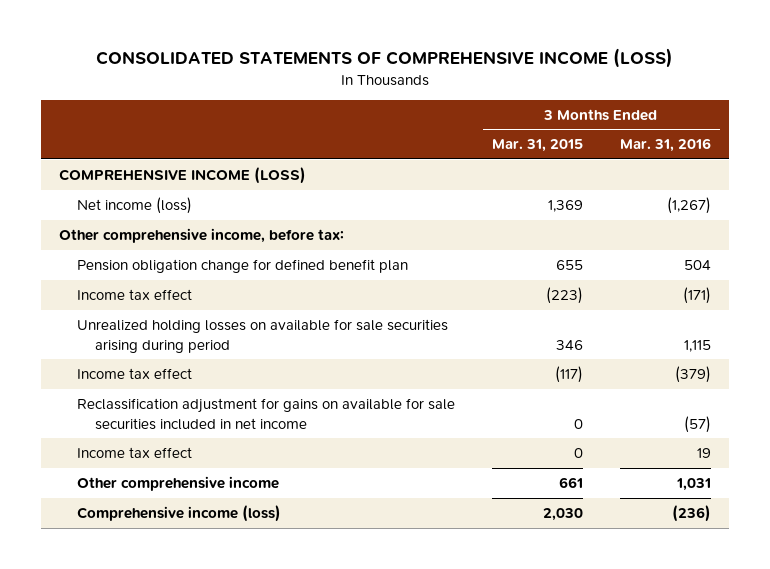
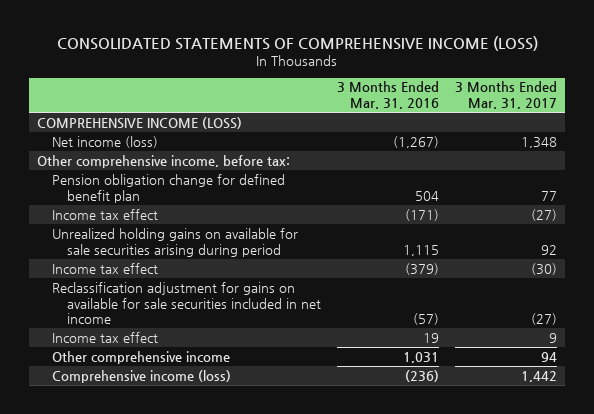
- | 3 Months Ended Mar. 31, 2015 | 3 Months Ended Mar. 31, 2016
+ | 3 Months Ended Mar. 31, 2016 | 3 Months Ended Mar. 31, 2017
- Unrealized holding losses on available for sale securities arising during period | 346 | 1,115
+ Unrealized holding gains on available for sale securities arising during period | 1,115 | 92

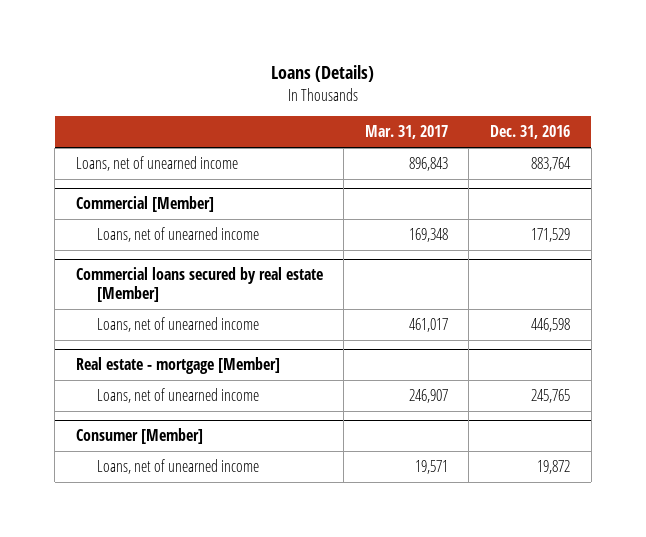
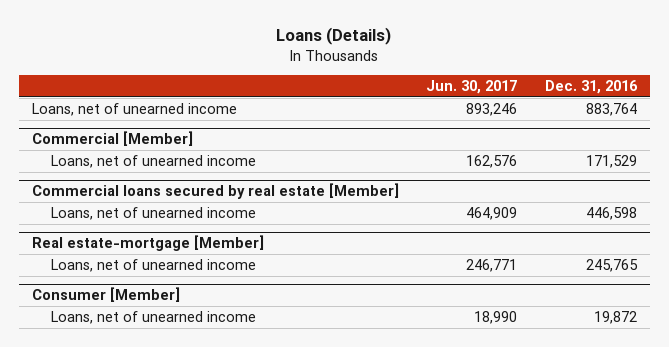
- | Mar. 31, 2017 | Dec. 31, 2016
+ | Jun. 30, 2017 | Dec. 31, 2016
- Real estate - mortgage [Member]
+ Real estate-mortgage [Member]

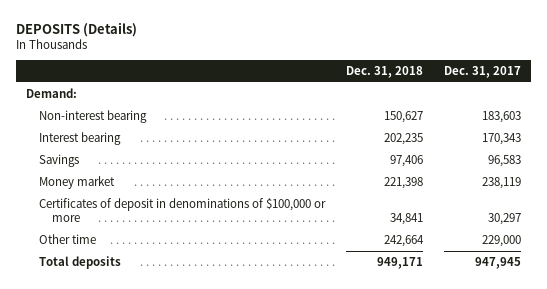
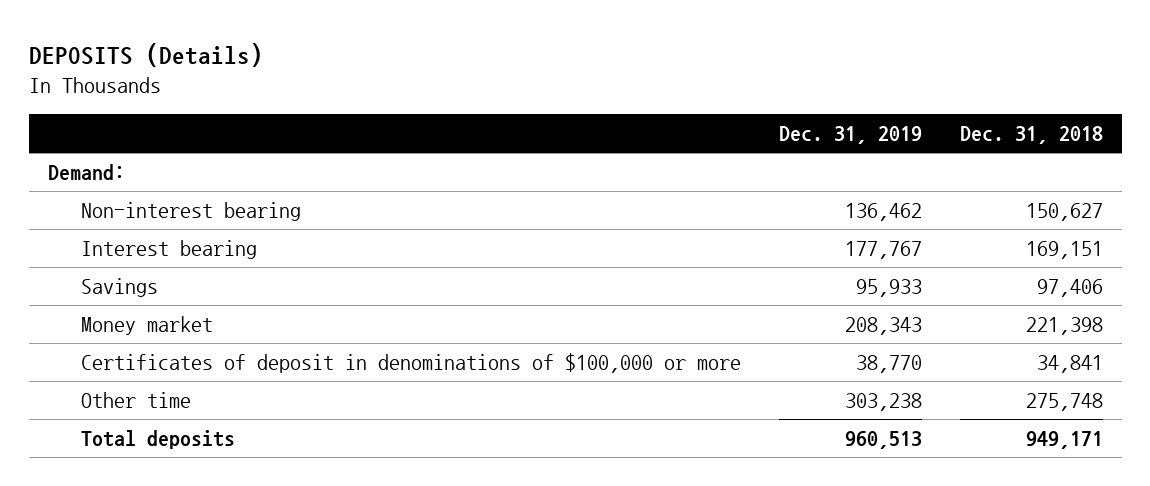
- | Dec. 31, 2018 | Dec. 31, 2017
+ | Dec. 31, 2019 | Dec. 31, 2018
- Interest bearing | 202,235 | 170,343
+ Interest bearing | 177,767 | 169,151
- Other time | 242,664 | 229,000
+ Other time | 303,238 | 275,748

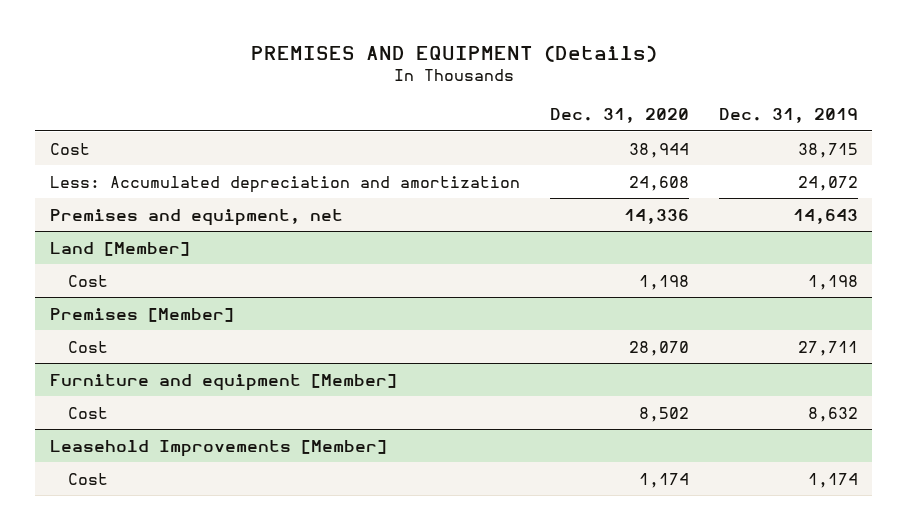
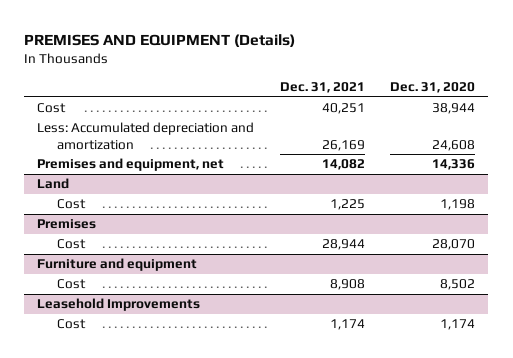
- | Dec. 31, 2020 | Dec. 31, 2019
+ | Dec. 31, 2021 | Dec. 31, 2020
- Land [Member]
+ Land
- Premises [Member]
+ Premises
- Furniture and equipment [Member]
+ Furniture and equipment
- Leasehold Improvements [Member]
+ Leasehold Improvements

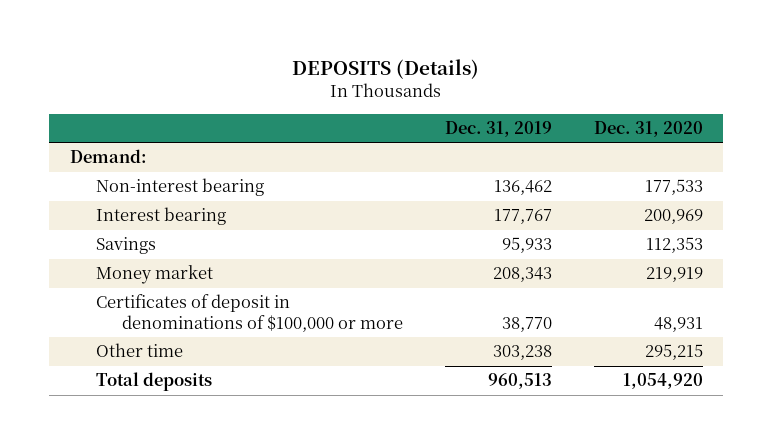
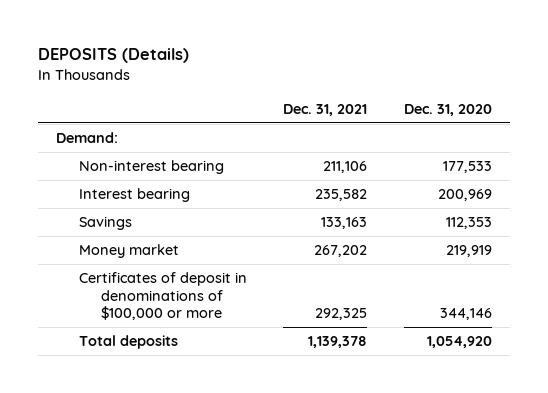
- | Dec. 31, 2019 | Dec. 31, 2020
+ | Dec. 31, 2021 | Dec. 31, 2020
- Certificates of deposit in denominations of $100,000 or more | 38,770 | 48,931
- Other time | 303,238 | 295,215
+ Certificates of deposit in denominations of $100,000 or more | 292,325 | 344,146

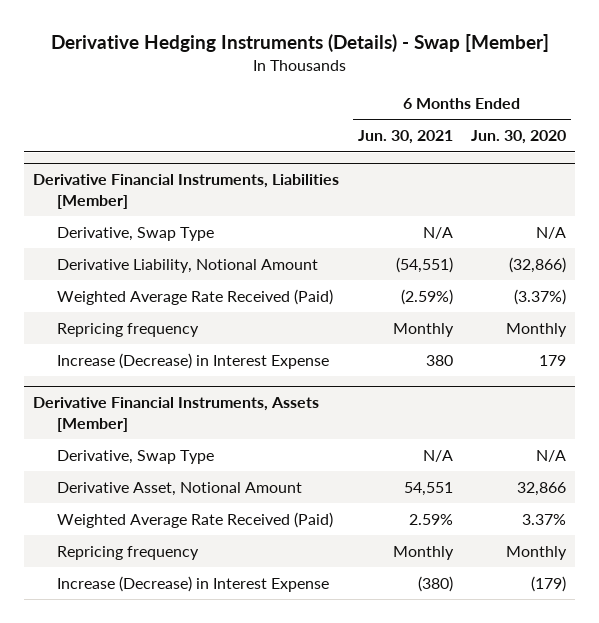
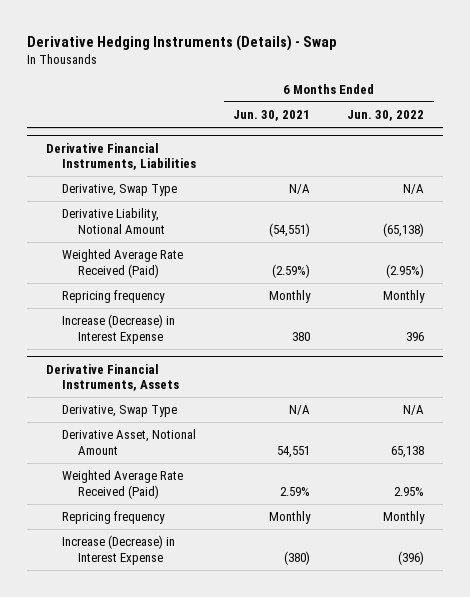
- Derivative Hedging Instruments (Details) - Swap [Member]
+ Derivative Hedging Instruments (Details) - Swap
- | 6 Months Ended Jun. 30, 2021 | 6 Months Ended Jun. 30, 2020
+ | 6 Months Ended Jun. 30, 2021 | 6 Months Ended Jun. 30, 2022
- Derivative Financial Instruments, Liabilities [Member]
+ Derivative Financial Instruments, Liabilities
- Derivative Financial Instruments, Assets [Member]
+ Derivative Financial Instruments, Assets

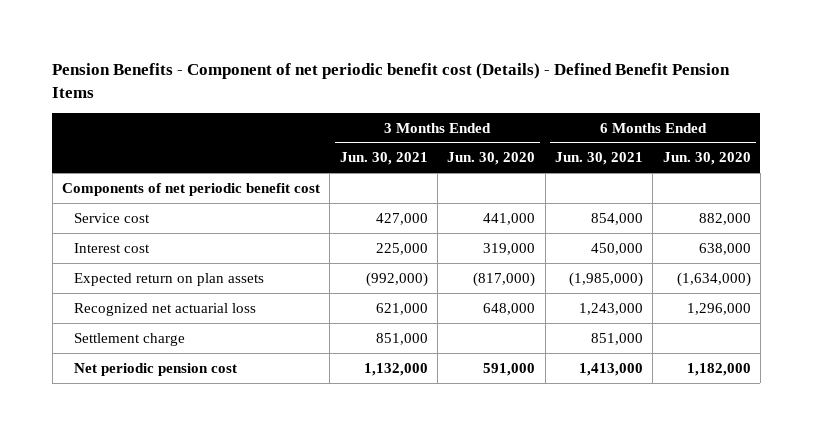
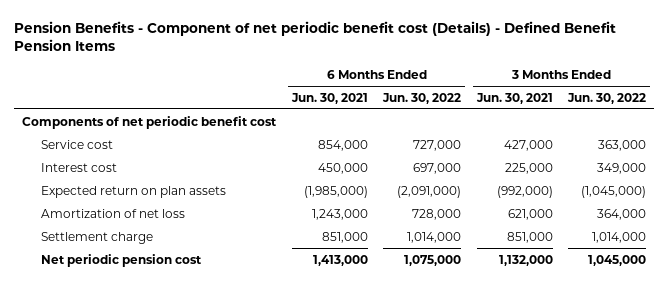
- | 3 Months Ended Jun. 30, 2021 | 3 Months Ended Jun. 30, 2020 | 6 Months Ended Jun. 30, 2021 | 6 Months Ended Jun. 30, 2020
+ | 6 Months Ended Jun. 30, 2021 | 6 Months Ended Jun. 30, 2022 | 3 Months Ended Jun. 30, 2021 | 3 Months Ended Jun. 30, 2022
- Recognized net actuarial loss | 621,000 | 648,000 | 1,243,000 | 1,296,000
+ Amortization of net loss | 1,243,000 | 728,000 | 621,000 | 364,000

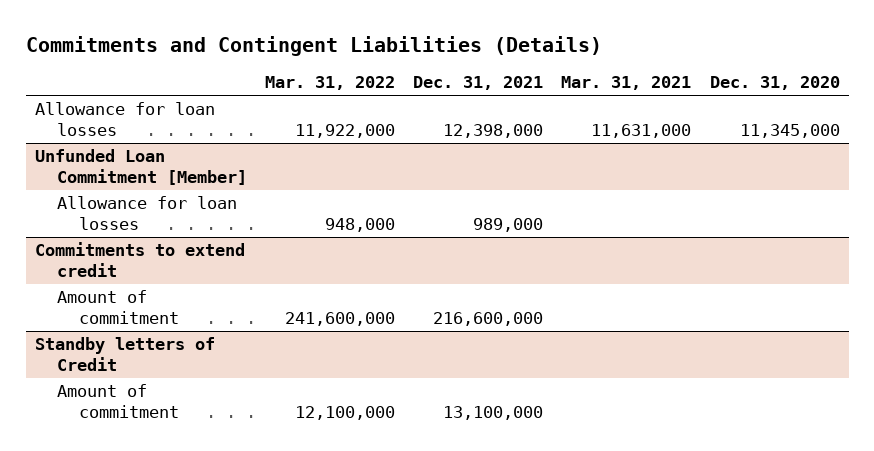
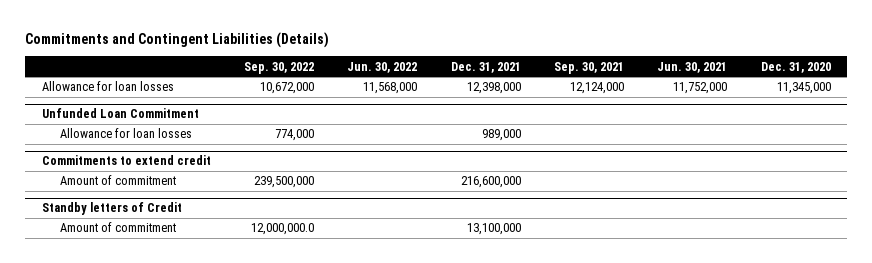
- | Mar. 31, 2022 | Dec. 31, 2021 | Mar. 31, 2021 | Dec. 31, 2020
+ | Sep. 30, 2022 | Jun. 30, 2022 | Dec. 31, 2021 | Sep. 30, 2021 | Jun. 30, 2021 | Dec. 31, 2020
- Unfunded Loan Commitment [Member]
+ Unfunded Loan Commitment

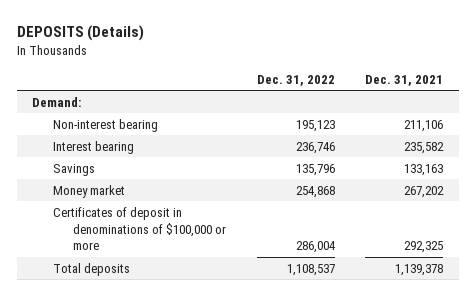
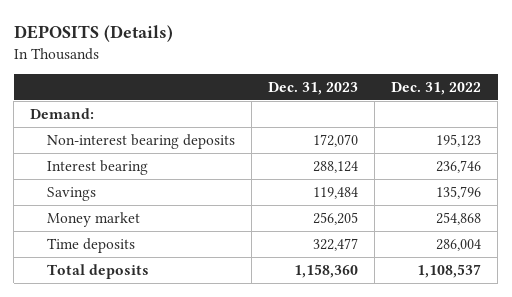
- | Dec. 31, 2022 | Dec. 31, 2021
+ | Dec. 31, 2023 | Dec. 31, 2022
- Non-interest bearing | 195,123 | 211,106
+ Non-interest bearing deposits | 172,070 | 195,123
- Certificates of deposit in denominations of $100,000 or more | 286,004 | 292,325
+ Time deposits | 322,477 | 286,004

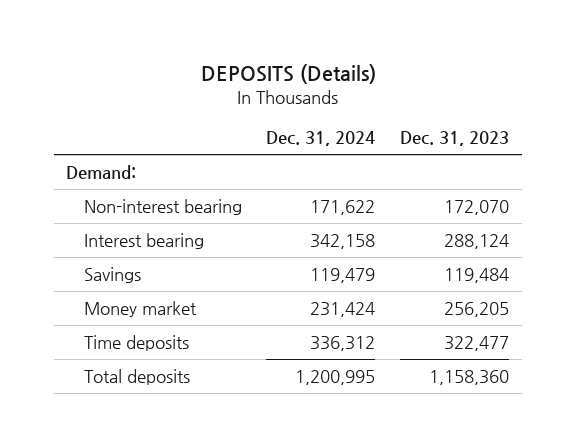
- | Dec. 31, 2023 | Dec. 31, 2022
+ | Dec. 31, 2024 | Dec. 31, 2023
- Non-interest bearing deposits | 172,070 | 195,123
+ Non-interest bearing | 171,622 | 172,070

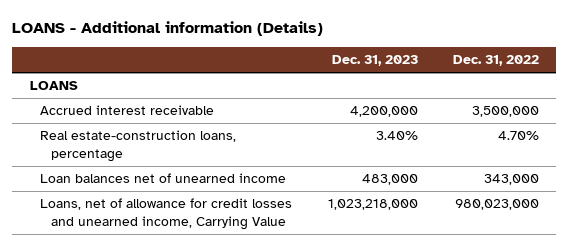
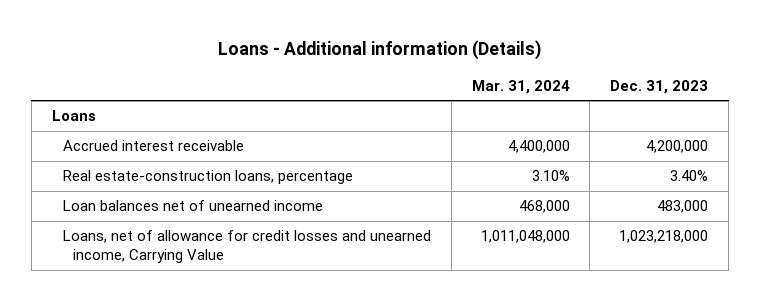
- LOANS - Additional information (Details)
+ Loans - Additional information (Details)
- | Dec. 31, 2023 | Dec. 31, 2022
+ | Mar. 31, 2024 | Dec. 31, 2023
- LOANS
+ Loans

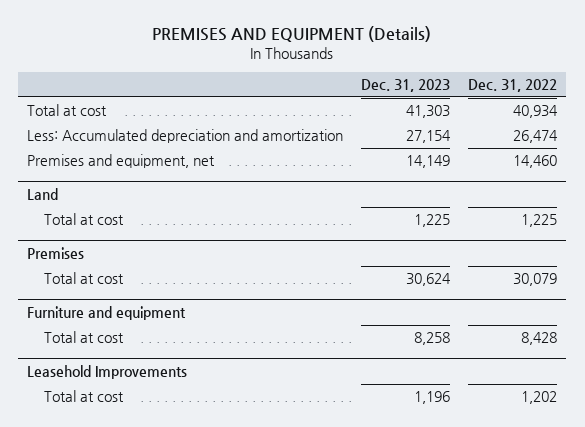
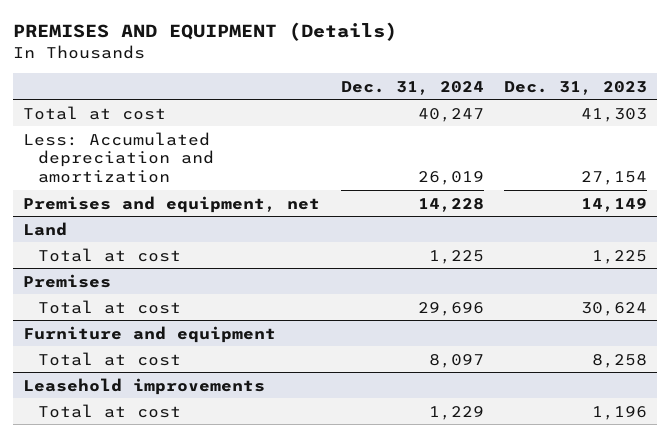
- | Dec. 31, 2023 | Dec. 31, 2022
+ | Dec. 31, 2024 | Dec. 31, 2023
- Leasehold Improvements
+ Leasehold improvements

